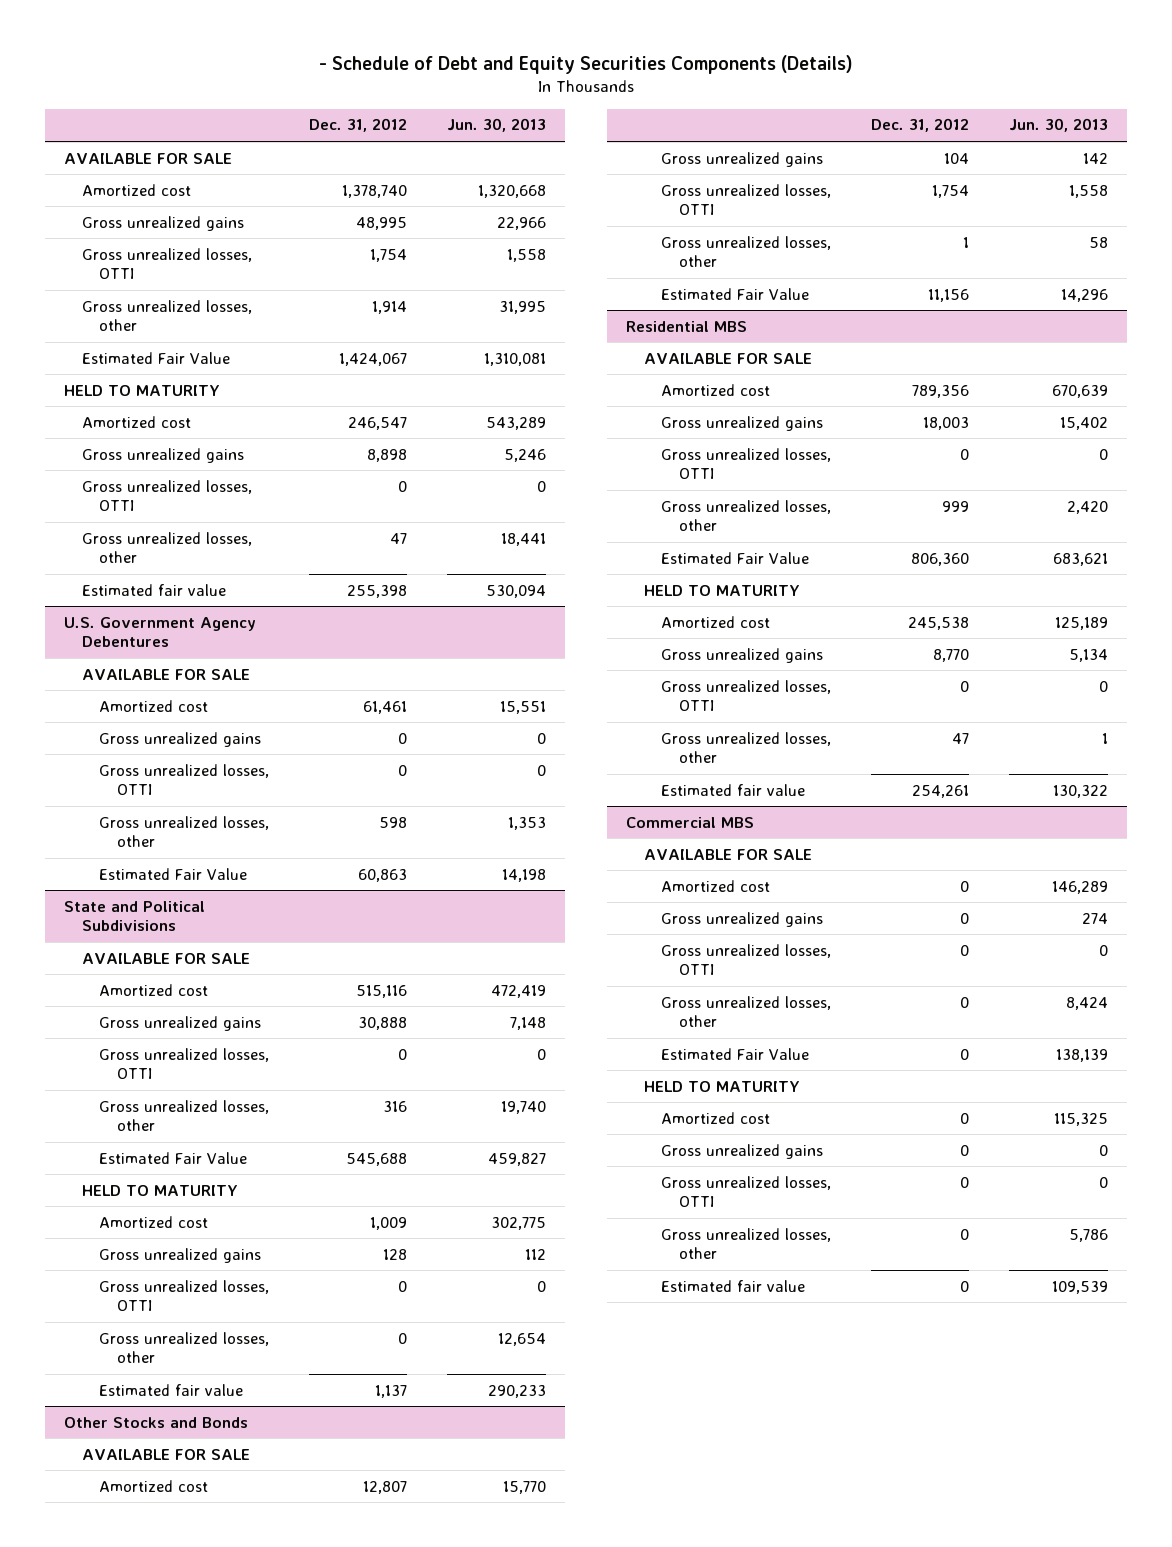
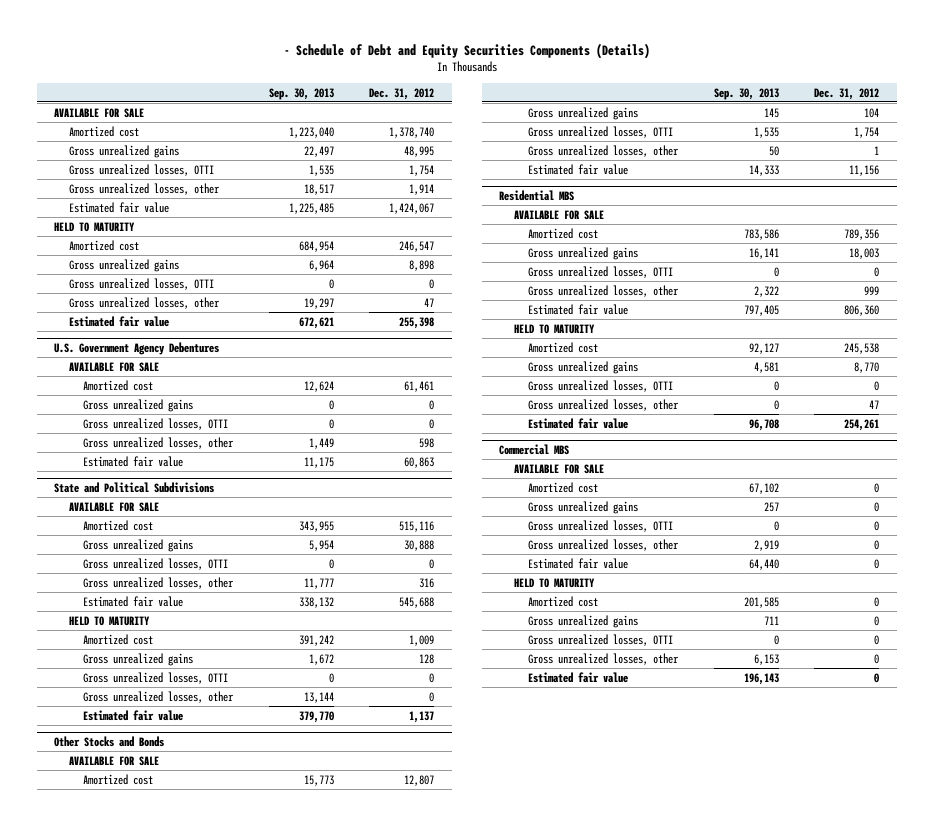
- | Dec. 31, 2012 | Jun. 30, 2013
+ | Sep. 30, 2013 | Dec. 31, 2012
- Estimated Fair Value | 1,424,067 | 1,310,081
+ Estimated fair value | 1,225,485 | 1,424,067
@ U.S. Government Agency Debentures
- Estimated Fair Value | 60,863 | 14,198
+ Estimated fair value | 11,175 | 60,863
@ State and Political Subdivisions
- Estimated Fair Value | 545,688 | 459,827
+ Estimated fair value | 338,132 | 545,688
@ Other Stocks and Bonds
- Estimated Fair Value | 11,156 | 14,296
+ Estimated fair value | 14,333 | 11,156
@ Residential MBS
- Estimated Fair Value | 806,360 | 683,621
+ Estimated fair value | 797,405 | 806,360
@ Commercial MBS
- Estimated Fair Value | 0 | 138,139
+ Estimated fair value | 64,440 | 0

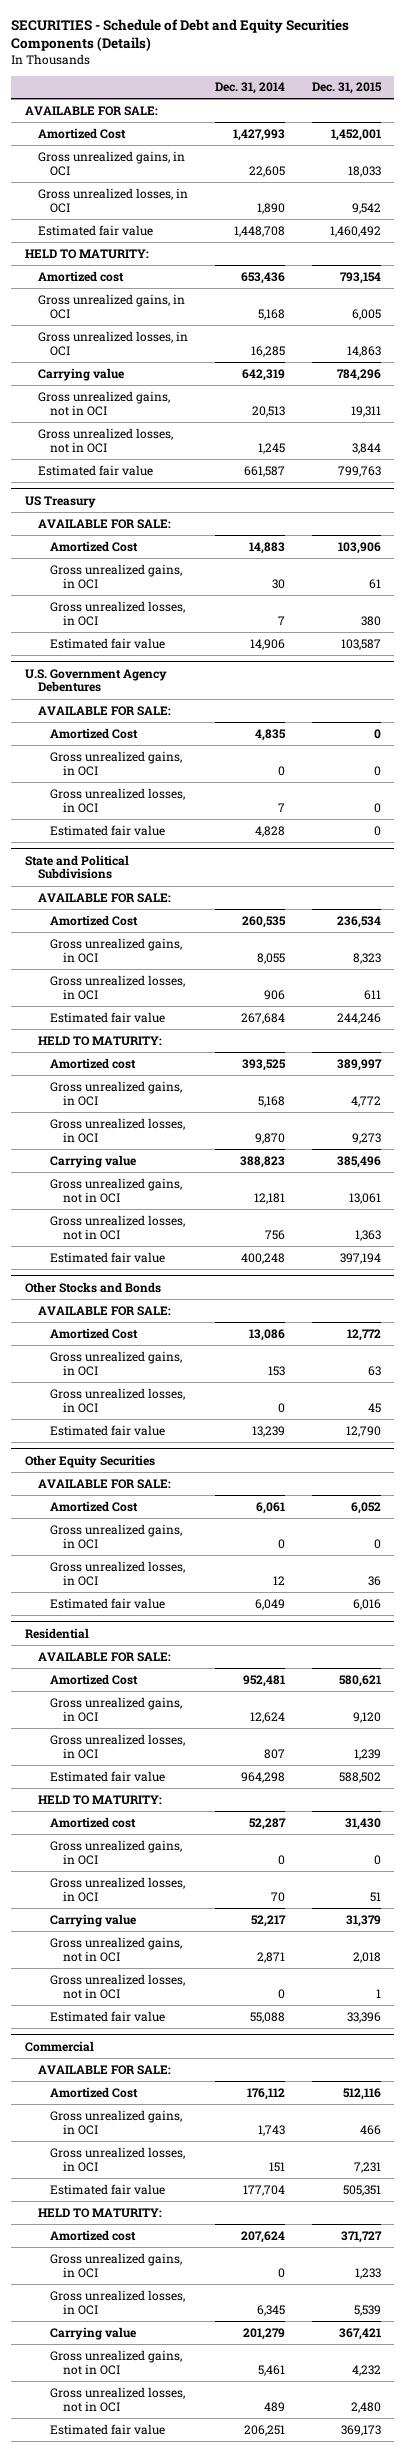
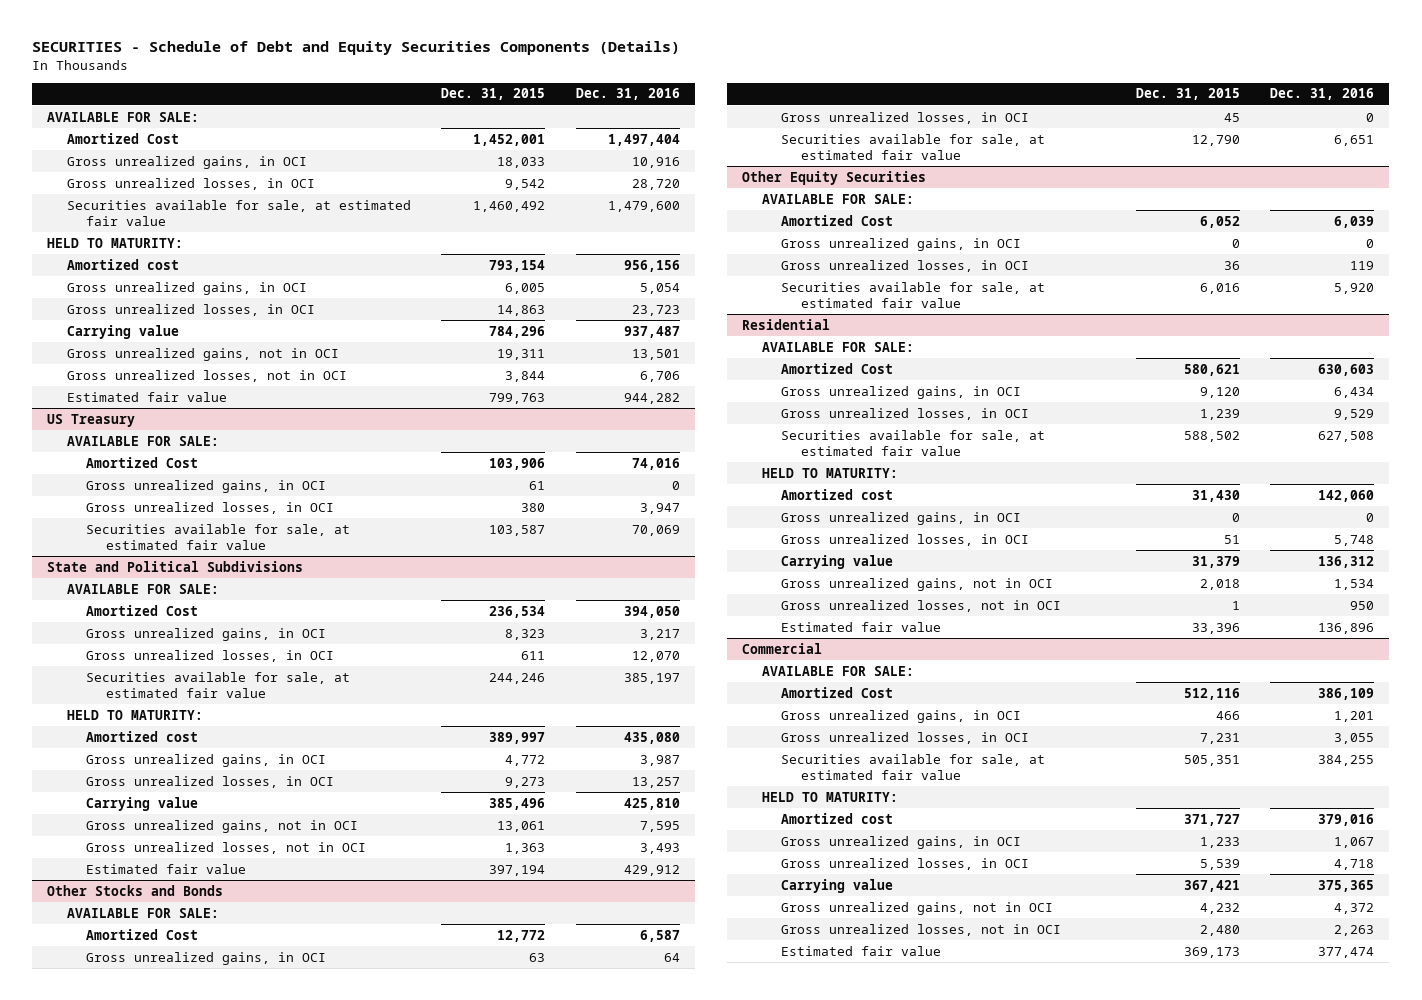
- | Dec. 31, 2014 | Dec. 31, 2015
+ | Dec. 31, 2015 | Dec. 31, 2016
- Estimated fair value | 1,448,708 | 1,460,492
+ Securities available for sale, at estimated fair value | 1,460,492 | 1,479,600
@ US Treasury
- Estimated fair value | 14,906 | 103,587
- U.S. Government Agency Debentures
- AVAILABLE FOR SALE:
- Amortized Cost | 4,835 | 0
- Gross unrealized gains, in OCI | 0 | 0
- Gross unrealized losses, in OCI | 7 | 0
- Estimated fair value | 4,828 | 0
@ US Treasury
+ Securities available for sale, at estimated fair value | 103,587 | 70,069
@ State and Political Subdivisions
- Estimated fair value | 267,684 | 244,246
+ Securities available for sale, at estimated fair value | 244,246 | 385,197
@ Other Stocks and Bonds
- Estimated fair value | 13,239 | 12,790
+ Securities available for sale, at estimated fair value | 12,790 | 6,651
@ Other Equity Securities
- Estimated fair value | 6,049 | 6,016
+ Securities available for sale, at estimated fair value | 6,016 | 5,920
@ Residential
- Estimated fair value | 964,298 | 588,502
+ Securities available for sale, at estimated fair value | 588,502 | 627,508
@ Commercial
- Estimated fair value | 177,704 | 505,351
+ Securities available for sale, at estimated fair value | 505,351 | 384,255

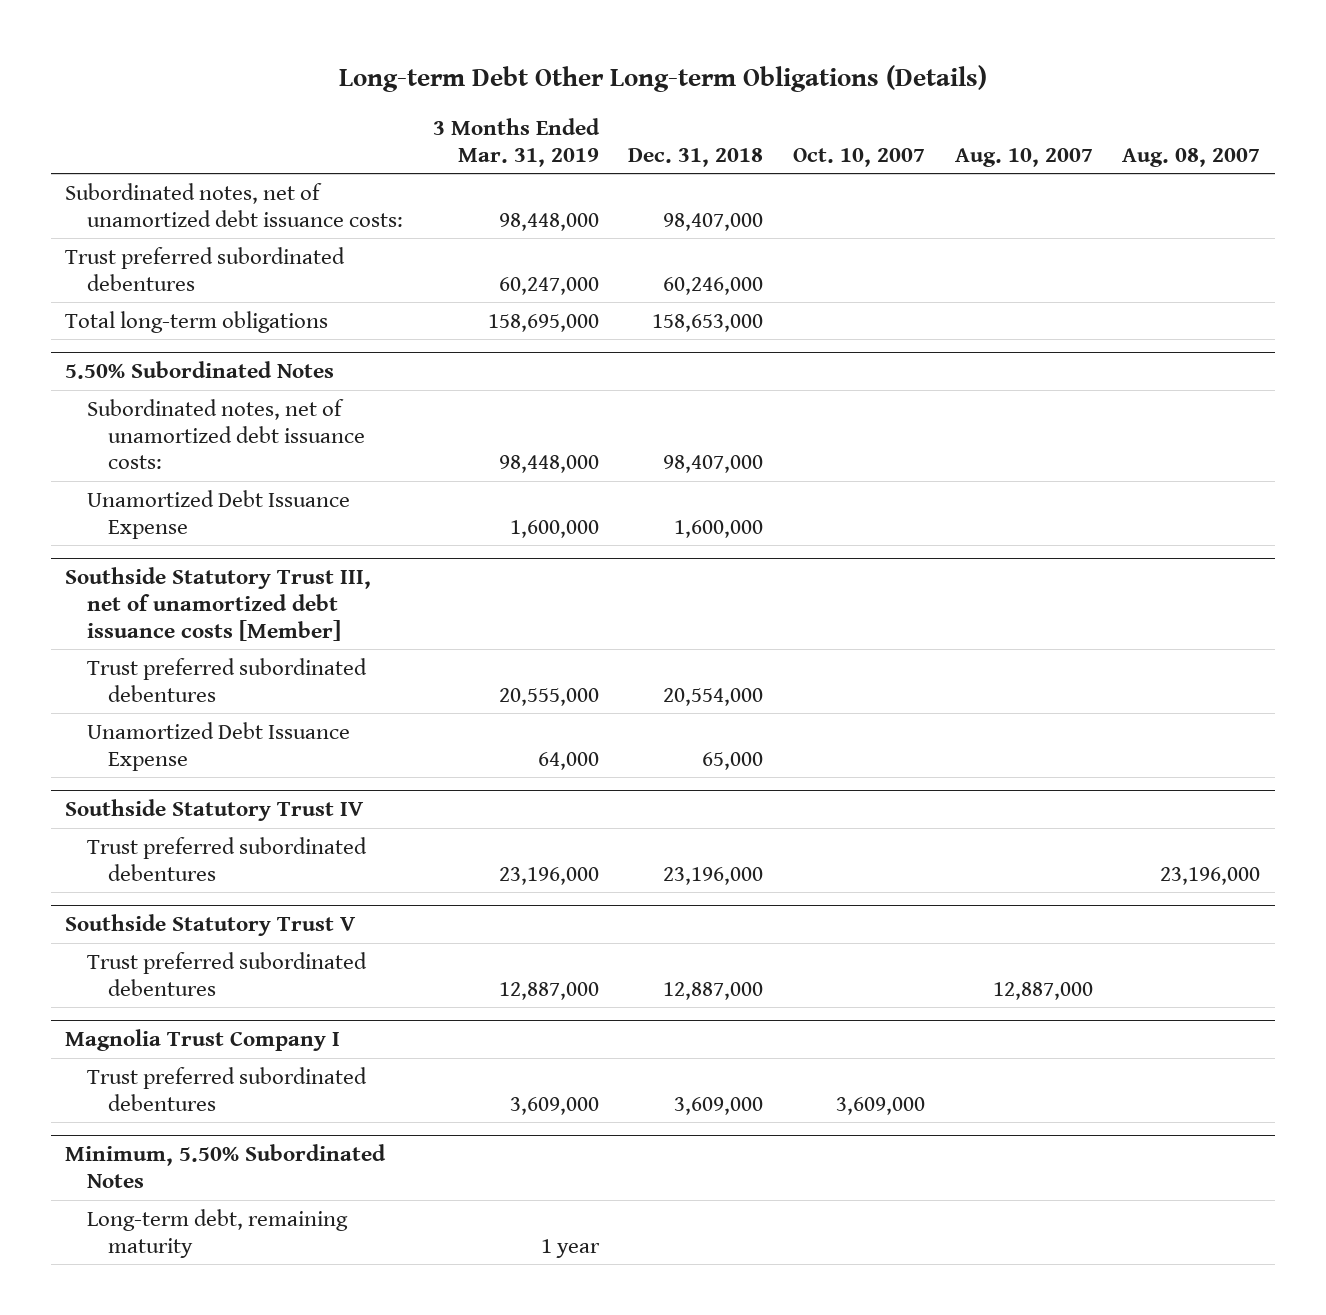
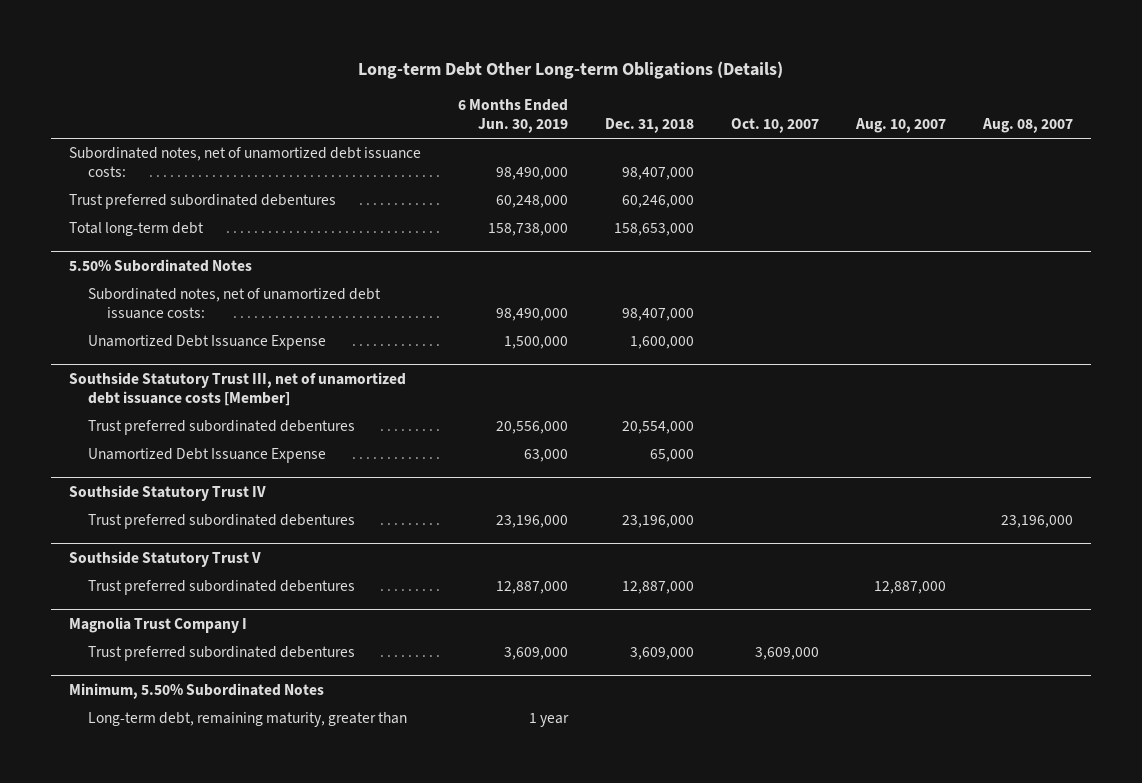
- | 3 Months Ended Mar. 31, 2019 | Dec. 31, 2018 | Oct. 10, 2007 | Aug. 10, 2007 | Aug. 08, 2007
+ | 6 Months Ended Jun. 30, 2019 | Dec. 31, 2018 | Oct. 10, 2007 | Aug. 10, 2007 | Aug. 08, 2007
- Total long-term obligations | 158,695,000 | 158,653,000 | | |
+ Total long-term debt | 158,738,000 | 158,653,000 | | |
@ Minimum, 5.50% Subordinated Notes
- Long-term debt, remaining maturity | 1 year | | | |
+ Long-term debt, remaining maturity, greater than | 1 year | | | |

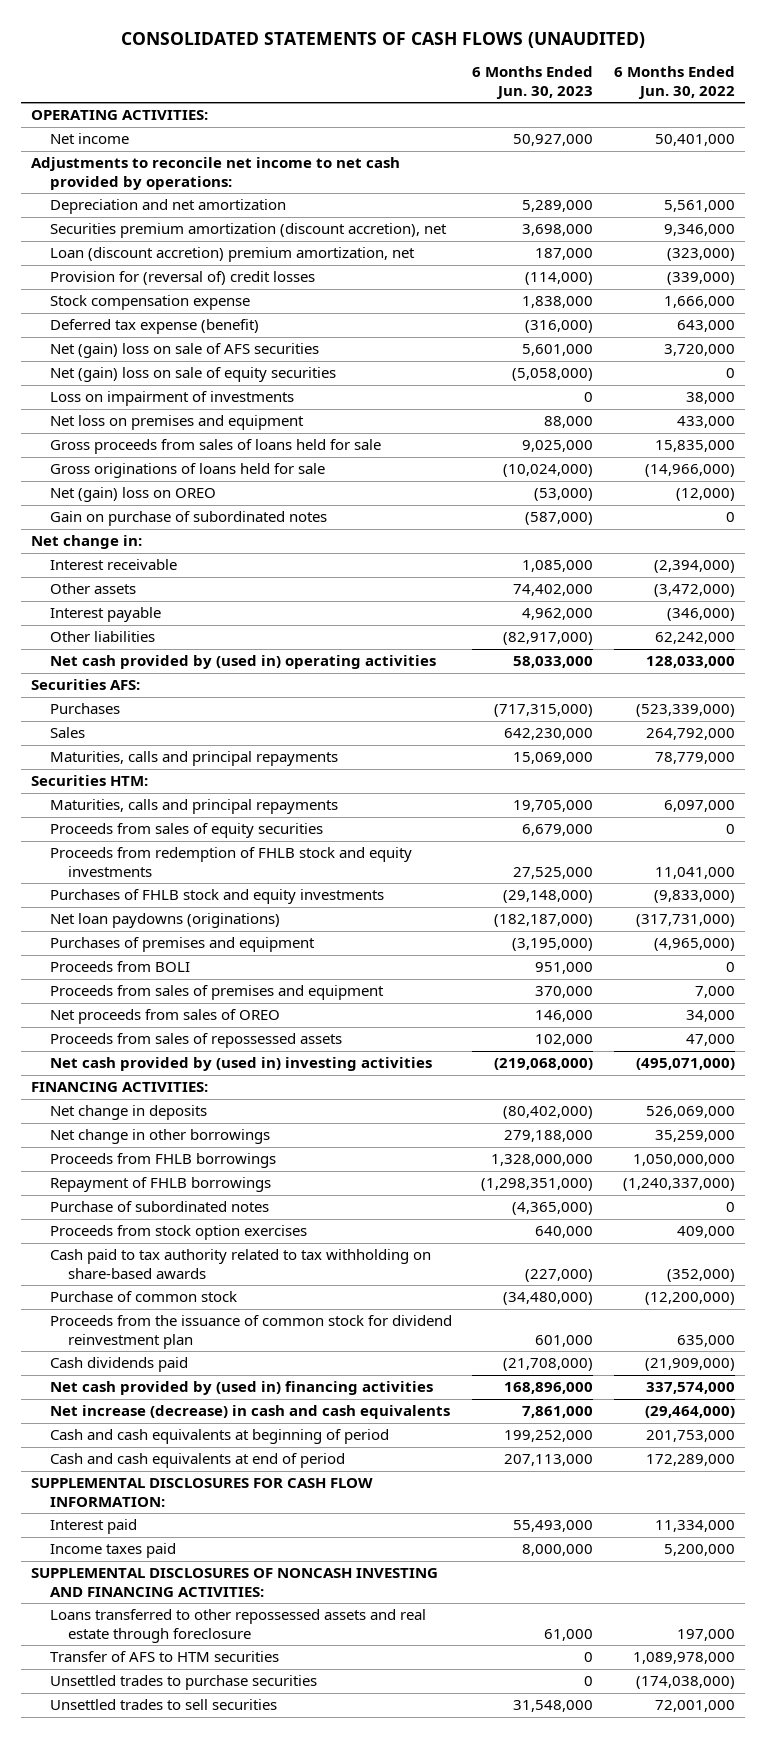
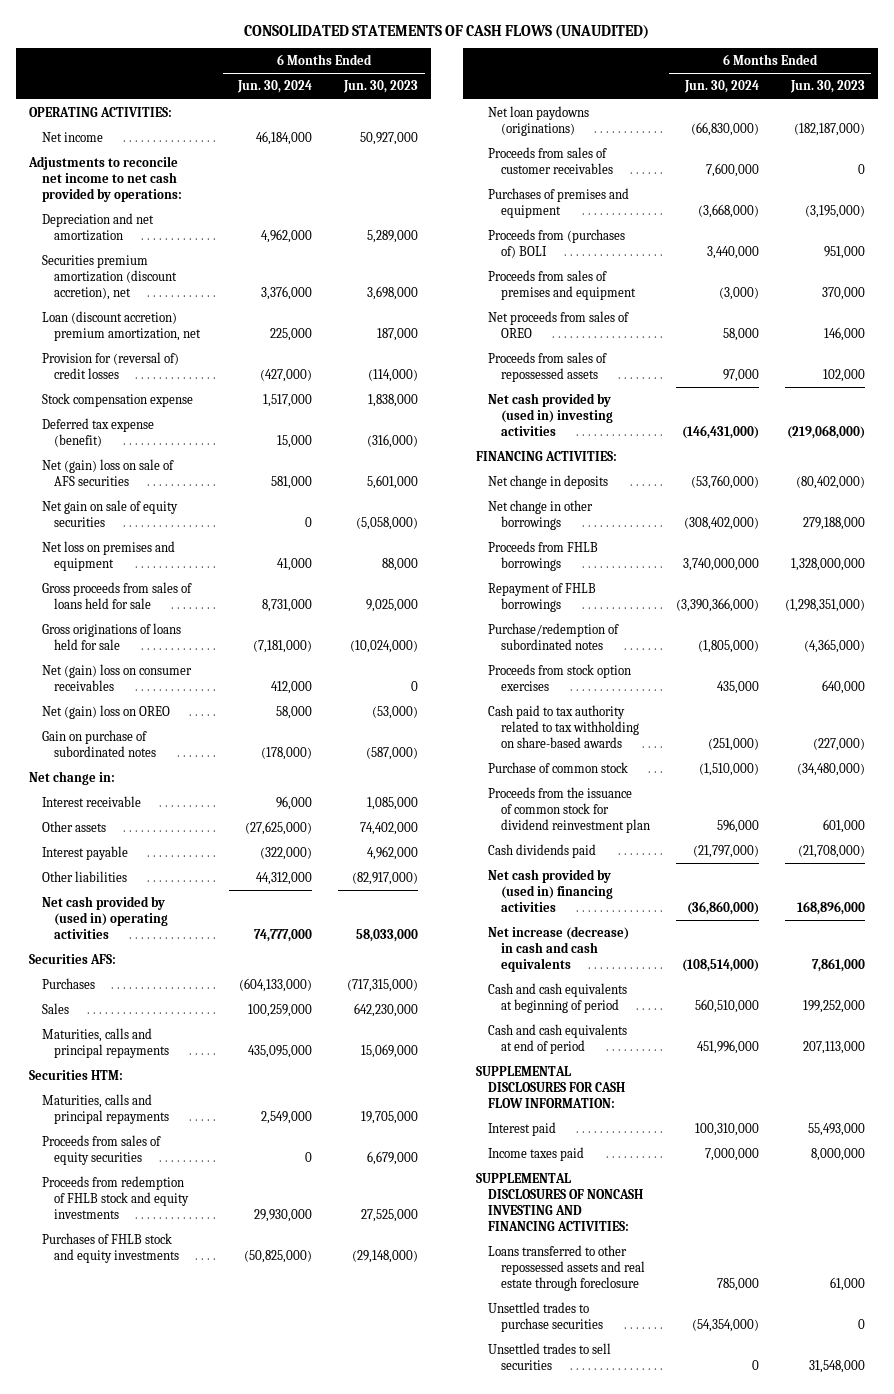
- | 6 Months Ended Jun. 30, 2023 | 6 Months Ended Jun. 30, 2022
+ | 6 Months Ended Jun. 30, 2024 | 6 Months Ended Jun. 30, 2023
- Net (gain) loss on sale of equity securities | (5,058,000) | 0
- Loss on impairment of investments | 0 | 38,000
+ Net gain on sale of equity securities | 0 | (5,058,000)
+ Net (gain) loss on consumer receivables | 412,000 | 0
+ Proceeds from sales of customer receivables | 7,600,000 | 0
- Proceeds from BOLI | 951,000 | 0
+ Proceeds from (purchases of) BOLI | 3,440,000 | 951,000
- Purchase of subordinated notes | (4,365,000) | 0
+ Purchase/redemption of subordinated notes | (1,805,000) | (4,365,000)
- Transfer of AFS to HTM securities | 0 | 1,089,978,000

